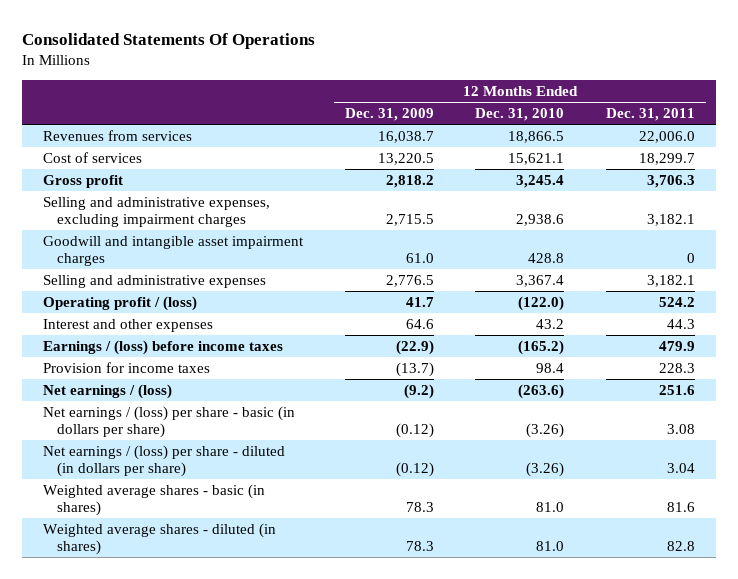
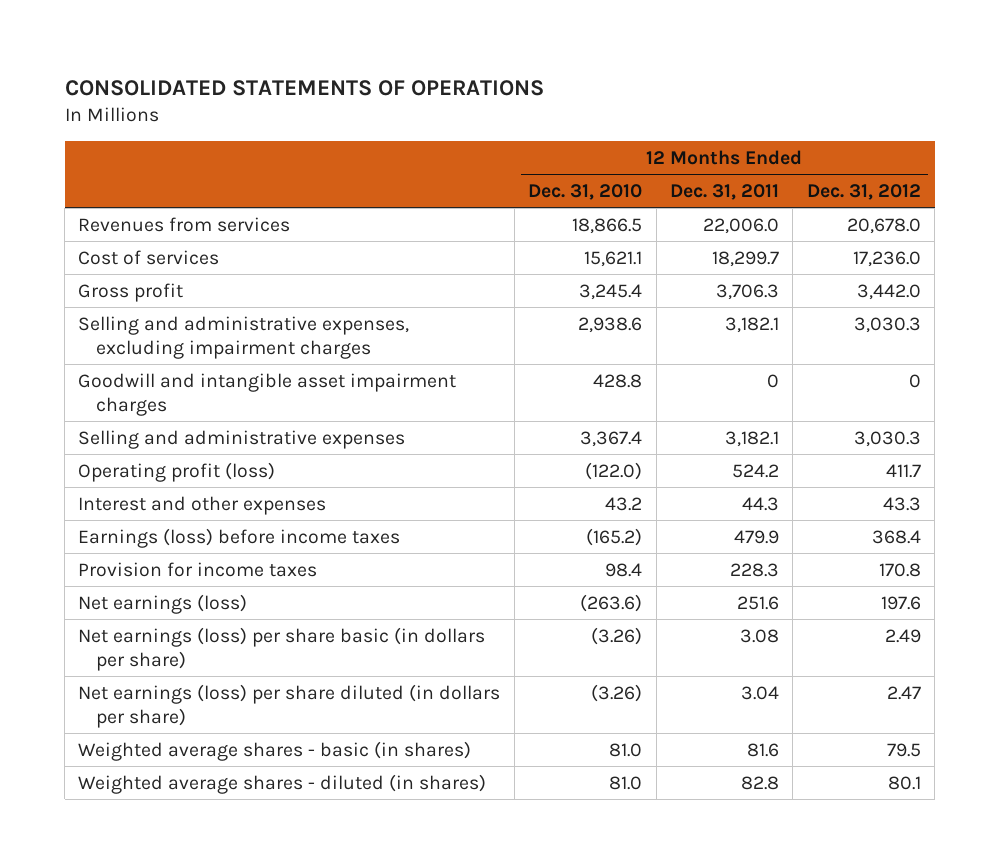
- Consolidated Statements Of Operations
+ CONSOLIDATED STATEMENTS OF OPERATIONS
- | 12 Months Ended Dec. 31, 2009 | 12 Months Ended Dec. 31, 2010 | 12 Months Ended Dec. 31, 2011
+ | 12 Months Ended Dec. 31, 2010 | 12 Months Ended Dec. 31, 2011 | 12 Months Ended Dec. 31, 2012
- Operating profit / (loss) | 41.7 | (122.0) | 524.2
+ Operating profit (loss) | (122.0) | 524.2 | 411.7
- Earnings / (loss) before income taxes | (22.9) | (165.2) | 479.9
+ Earnings (loss) before income taxes | (165.2) | 479.9 | 368.4
- Net earnings / (loss) | (9.2) | (263.6) | 251.6
- Net earnings / (loss) per share - basic (in dollars per share) | (0.12) | (3.26) | 3.08
- Net earnings / (loss) per share - diluted (in dollars per share) | (0.12) | (3.26) | 3.04
+ Net earnings (loss) | (263.6) | 251.6 | 197.6
+ Net earnings (loss) per share basic (in dollars per share) | (3.26) | 3.08 | 2.49
+ Net earnings (loss) per share diluted (in dollars per share) | (3.26) | 3.04 | 2.47

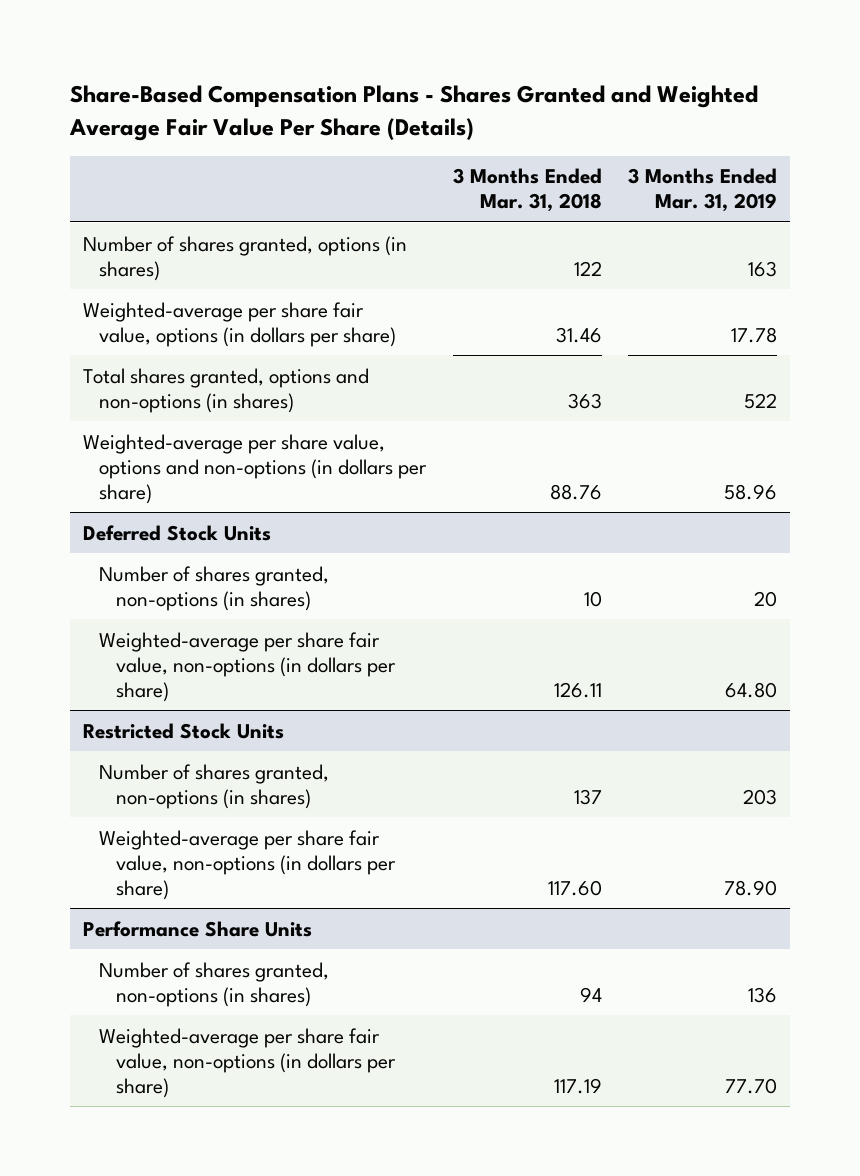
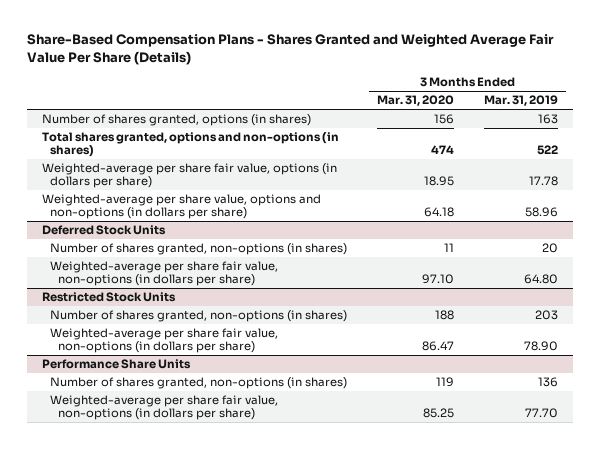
- | 3 Months Ended Mar. 31, 2018 | 3 Months Ended Mar. 31, 2019
+ | 3 Months Ended Mar. 31, 2020 | 3 Months Ended Mar. 31, 2019
moved down: Weighted-average per share fair value, options (in dollars per share) | 18.95 | 17.78

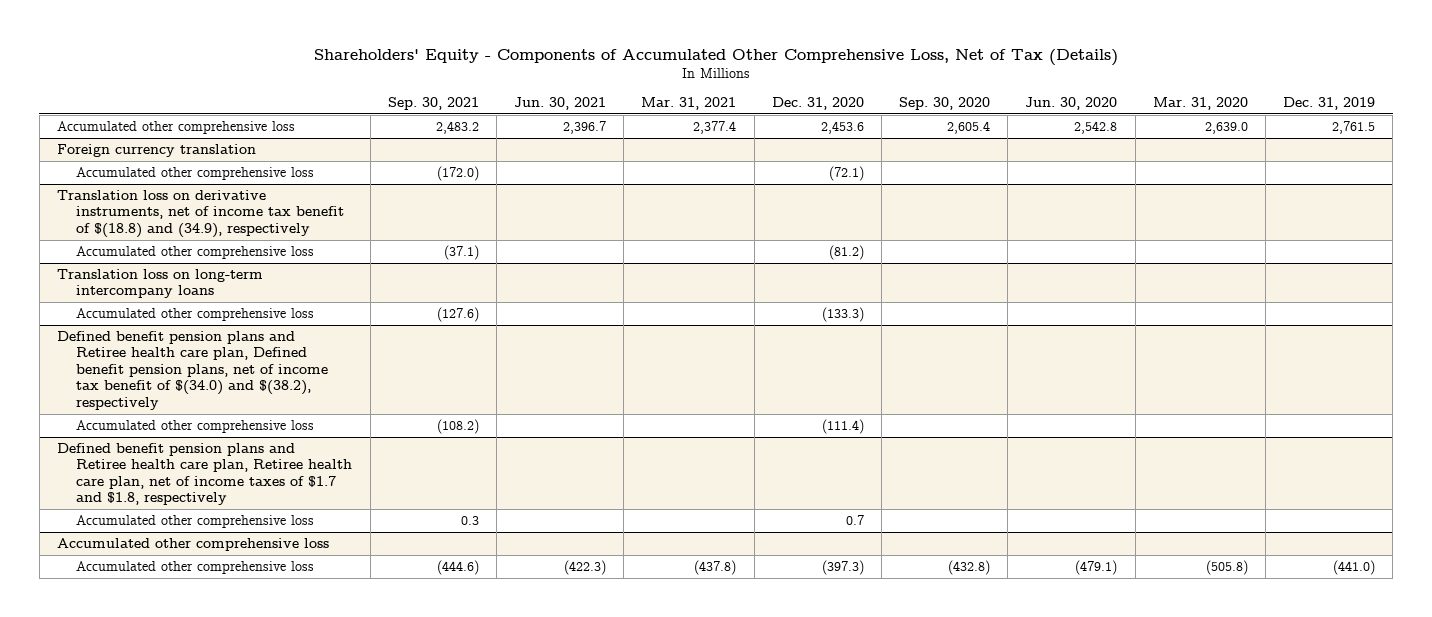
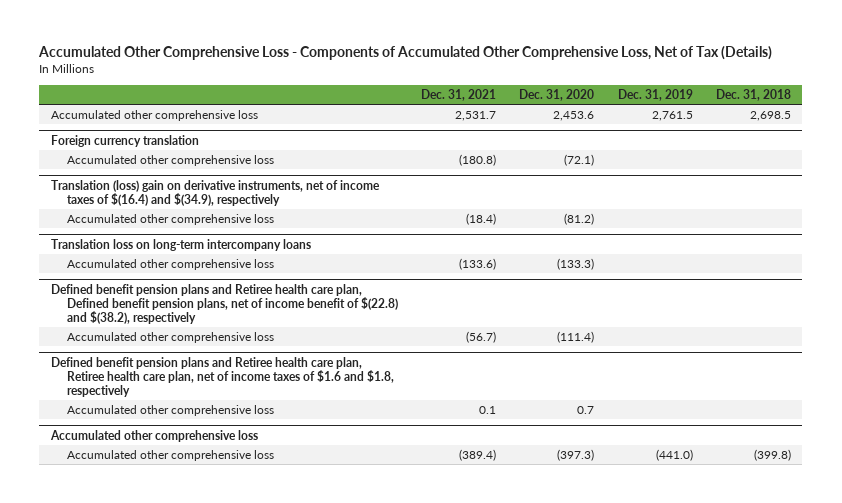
- Shareholders' Equity - Components of Accumulated Other Comprehensive Loss, Net of Tax (Details)
+ Accumulated Other Comprehensive Loss - Components of Accumulated Other Comprehensive Loss, Net of Tax (Details)
- | Sep. 30, 2021 | Jun. 30, 2021 | Mar. 31, 2021 | Dec. 31, 2020 | Sep. 30, 2020 | Jun. 30, 2020 | Mar. 31, 2020 | Dec. 31, 2019
+ | Dec. 31, 2021 | Dec. 31, 2020 | Dec. 31, 2019 | Dec. 31, 2018
- Translation loss on derivative instruments, net of income tax benefit of $(18.8) and (34.9), respectively
+ Translation (loss) gain on derivative instruments, net of income taxes of $(16.4) and $(34.9), respectively
- Defined benefit pension plans and Retiree health care plan, Defined benefit pension plans, net of income tax benefit of $(34.0) and $(38.2), respectively
+ Defined benefit pension plans and Retiree health care plan, Defined benefit pension plans, net of income benefit of $(22.8) and $(38.2), respectively
- Defined benefit pension plans and Retiree health care plan, Retiree health care plan, net of income taxes of $1.7 and $1.8, respectively
+ Defined benefit pension plans and Retiree health care plan, Retiree health care plan, net of income taxes of $1.6 and $1.8, respectively

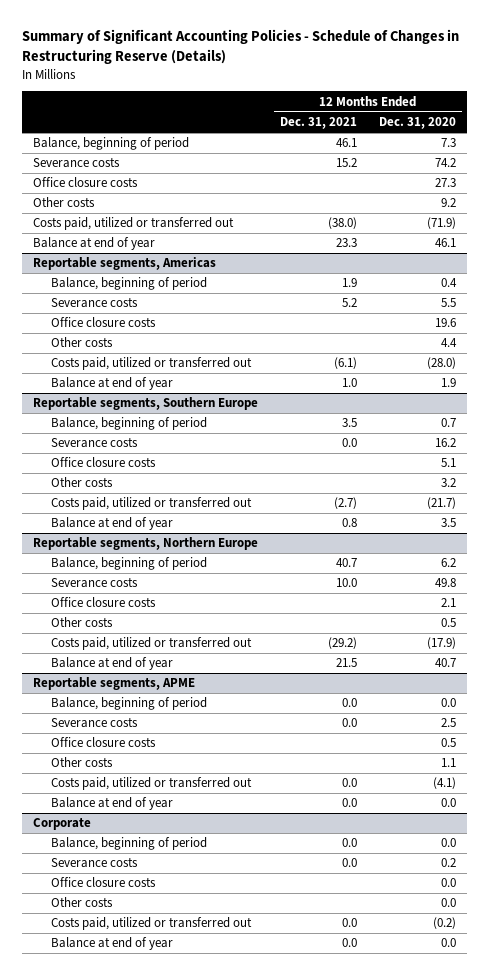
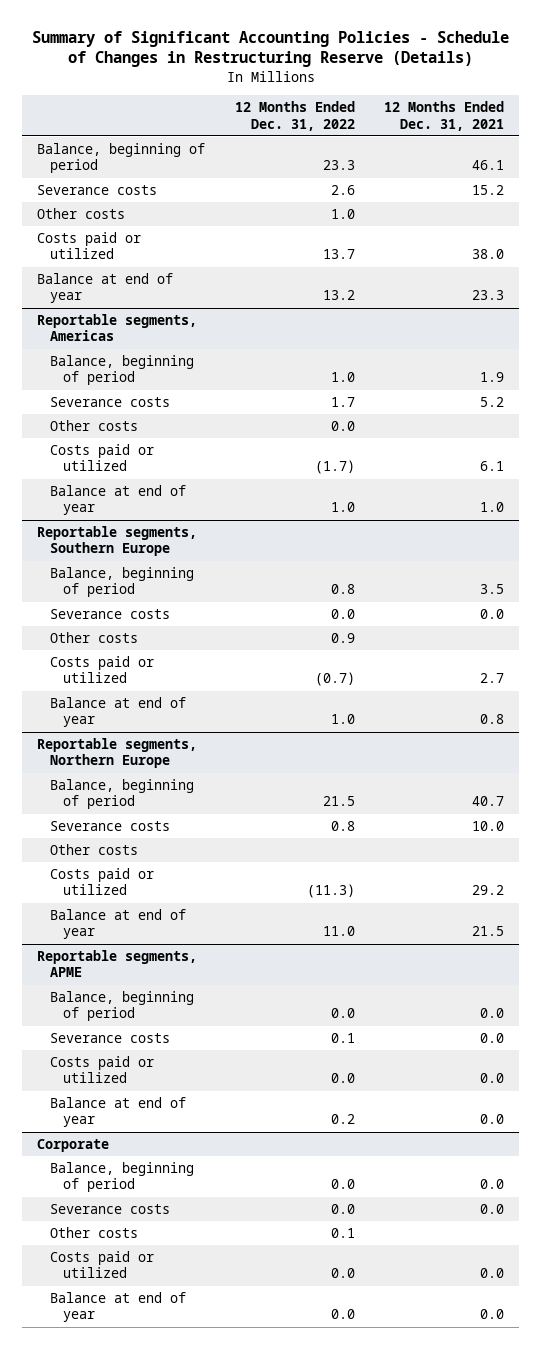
- | 12 Months Ended Dec. 31, 2021 | 12 Months Ended Dec. 31, 2020
+ | 12 Months Ended Dec. 31, 2022 | 12 Months Ended Dec. 31, 2021
- Office closure costs | | 27.3
- Costs paid, utilized or transferred out | (38.0) | (71.9)
+ Costs paid or utilized | 13.7 | 38.0
@ Reportable segments, Americas
- Office closure costs | | 19.6
- Costs paid, utilized or transferred out | (6.1) | (28.0)
+ Costs paid or utilized | (1.7) | 6.1
@ Reportable segments, Southern Europe
- Office closure costs | | 5.1
- Costs paid, utilized or transferred out | (2.7) | (21.7)
+ Costs paid or utilized | (0.7) | 2.7
@ Reportable segments, Northern Europe
- Office closure costs | | 2.1
- Costs paid, utilized or transferred out | (29.2) | (17.9)
+ Costs paid or utilized | (11.3) | 29.2
@ Reportable segments, APME
- Office closure costs | | 0.5
- Other costs | | 1.1
- Costs paid, utilized or transferred out | 0.0 | (4.1)
+ Costs paid or utilized | 0.0 | 0.0
@ Corporate
- Office closure costs | | 0.0
- Costs paid, utilized or transferred out | 0.0 | (0.2)
+ Costs paid or utilized | 0.0 | 0.0

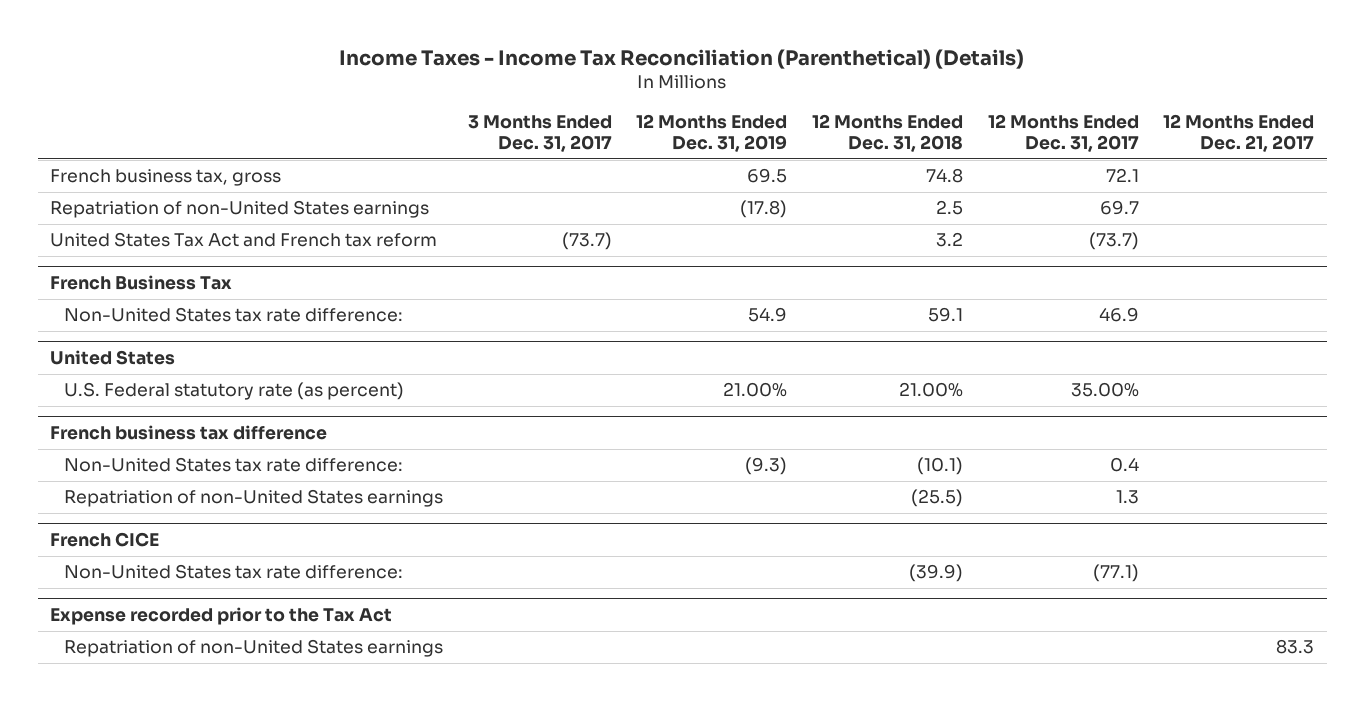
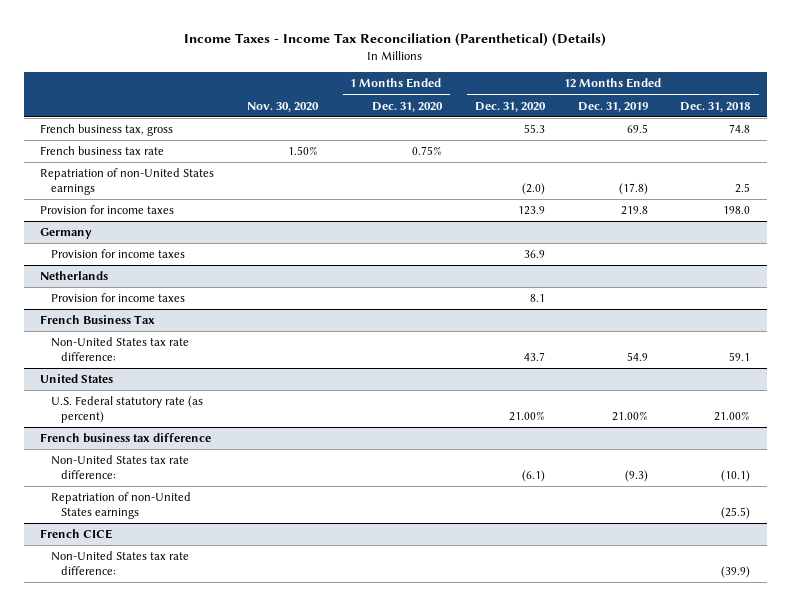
- | 3 Months Ended Dec. 31, 2017 | 12 Months Ended Dec. 31, 2019 | 12 Months Ended Dec. 31, 2018 | 12 Months Ended Dec. 31, 2017 | 12 Months Ended Dec. 21, 2017
+ | Nov. 30, 2020 | 1 Months Ended Dec. 31, 2020 | 12 Months Ended Dec. 31, 2020 | 12 Months Ended Dec. 31, 2019 | 12 Months Ended Dec. 31, 2018
+ French business tax rate | 1.50% | 0.75% | | |
- United States Tax Act and French tax reform | (73.7) | | 3.2 | (73.7) |
+ Provision for income taxes | | | 123.9 | 219.8 | 198.0
+ Germany
+ Provision for income taxes | | | 36.9 | |
+ Netherlands
+ Provision for income taxes | | | 8.1 | |
- Expense recorded prior to the Tax Act
- Repatriation of non-United States earnings | | | | | 83.3

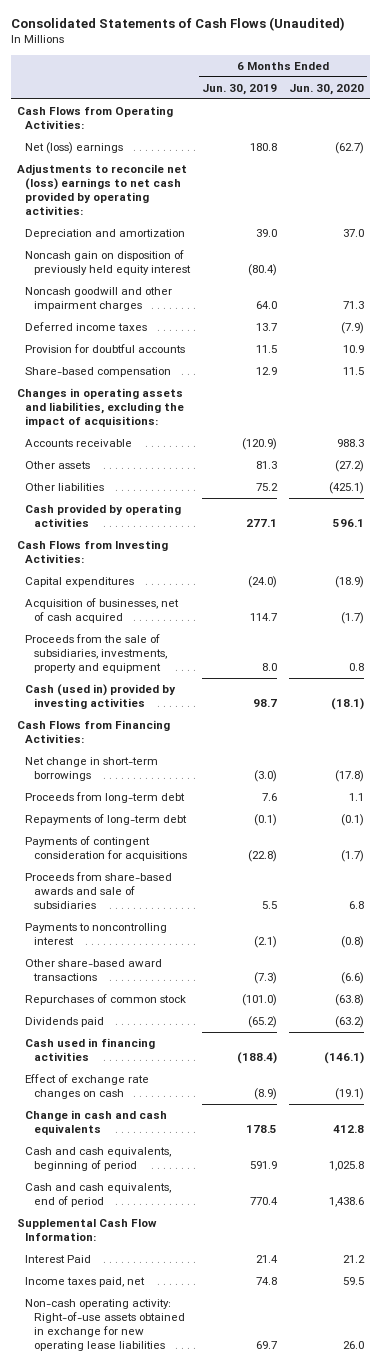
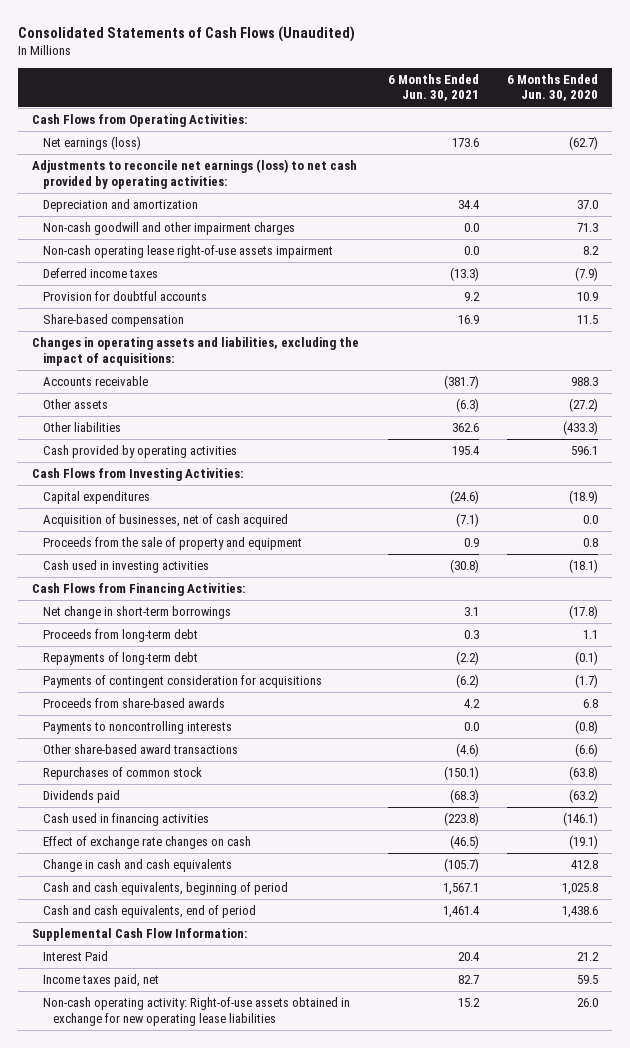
- | 6 Months Ended Jun. 30, 2019 | 6 Months Ended Jun. 30, 2020
+ | 6 Months Ended Jun. 30, 2021 | 6 Months Ended Jun. 30, 2020
- Net (loss) earnings | 180.8 | (62.7)
- Adjustments to reconcile net (loss) earnings to net cash provided by operating activities:
+ Net earnings (loss) | 173.6 | (62.7)
+ Adjustments to reconcile net earnings (loss) to net cash provided by operating activities:
- Noncash gain on disposition of previously held equity interest | (80.4) |
- Noncash goodwill and other impairment charges | 64.0 | 71.3
+ Non-cash goodwill and other impairment charges | 0.0 | 71.3
+ Non-cash operating lease right-of-use assets impairment | 0.0 | 8.2
- Other liabilities | 75.2 | (425.1)
+ Other liabilities | 362.6 | (433.3)
- Acquisition of businesses, net of cash acquired | 114.7 | (1.7)
- Proceeds from the sale of subsidiaries, investments, property and equipment | 8.0 | 0.8
- Cash (used in) provided by investing activities | 98.7 | (18.1)
+ Acquisition of businesses, net of cash acquired | (7.1) | 0.0
+ Proceeds from the sale of property and equipment | 0.9 | 0.8
+ Cash used in investing activities | (30.8) | (18.1)
- Proceeds from share-based awards and sale of subsidiaries | 5.5 | 6.8
- Payments to noncontrolling interest | (2.1) | (0.8)
+ Proceeds from share-based awards | 4.2 | 6.8
+ Payments to noncontrolling interests | 0.0 | (0.8)

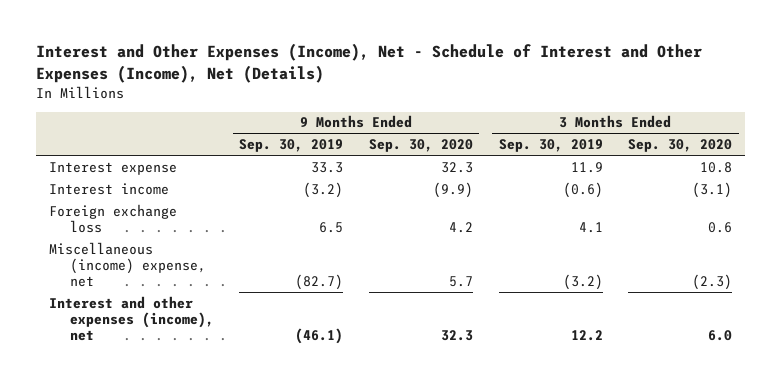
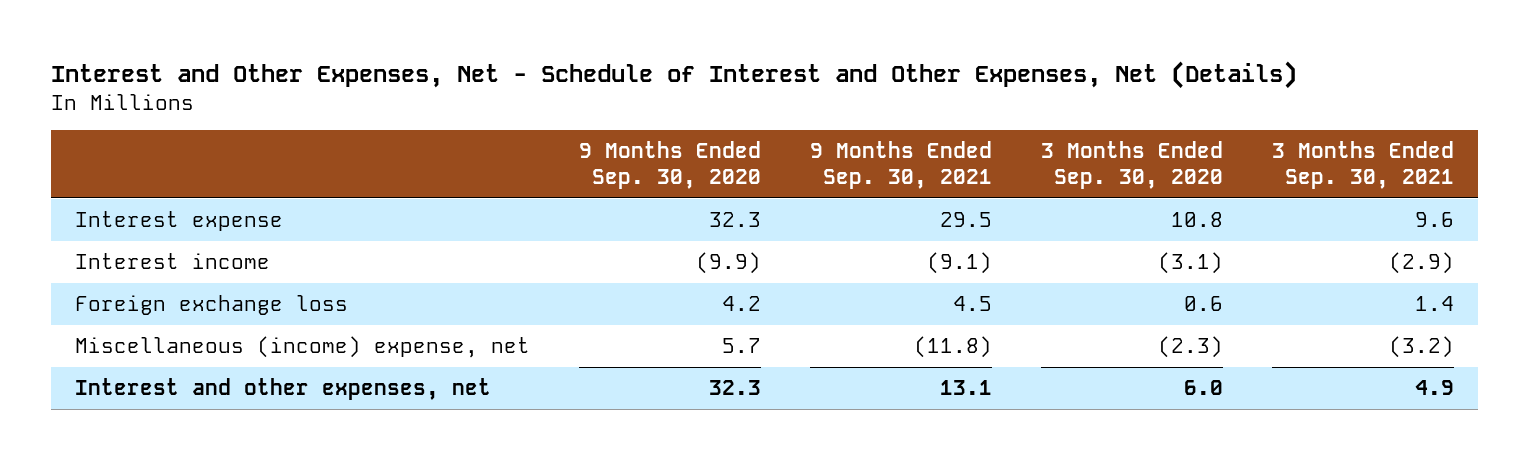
- Interest and Other Expenses (Income), Net - Schedule of Interest and Other Expenses (Income), Net (Details)
+ Interest and Other Expenses, Net - Schedule of Interest and Other Expenses, Net (Details)
- | 9 Months Ended Sep. 30, 2019 | 9 Months Ended Sep. 30, 2020 | 3 Months Ended Sep. 30, 2019 | 3 Months Ended Sep. 30, 2020
+ | 9 Months Ended Sep. 30, 2020 | 9 Months Ended Sep. 30, 2021 | 3 Months Ended Sep. 30, 2020 | 3 Months Ended Sep. 30, 2021
- Interest and other expenses (income), net | (46.1) | 32.3 | 12.2 | 6.0
+ Interest and other expenses, net | 32.3 | 13.1 | 6.0 | 4.9

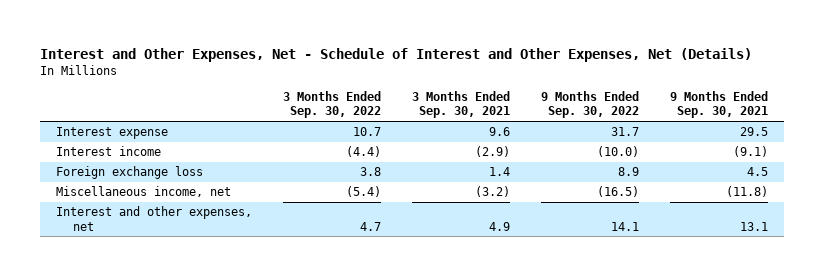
- | 9 Months Ended Sep. 30, 2020 | 9 Months Ended Sep. 30, 2021 | 3 Months Ended Sep. 30, 2020 | 3 Months Ended Sep. 30, 2021
+ | 3 Months Ended Sep. 30, 2022 | 3 Months Ended Sep. 30, 2021 | 9 Months Ended Sep. 30, 2022 | 9 Months Ended Sep. 30, 2021
- Miscellaneous (income) expense, net | 5.7 | (11.8) | (2.3) | (3.2)
+ Miscellaneous income, net | (5.4) | (3.2) | (16.5) | (11.8)

